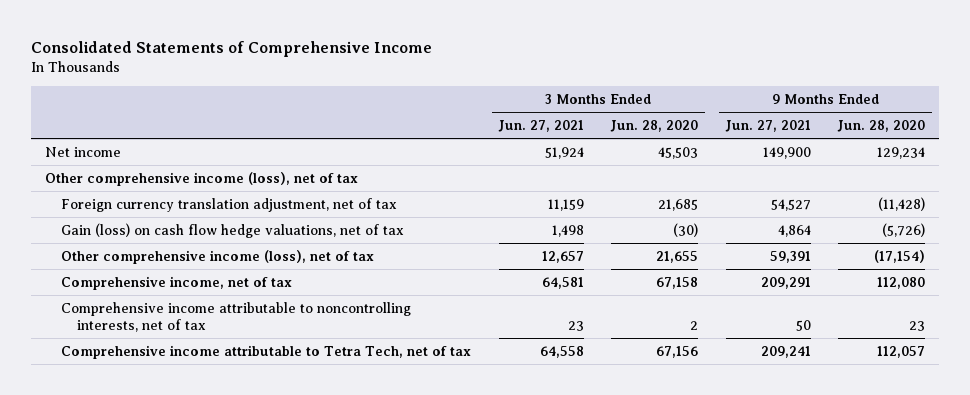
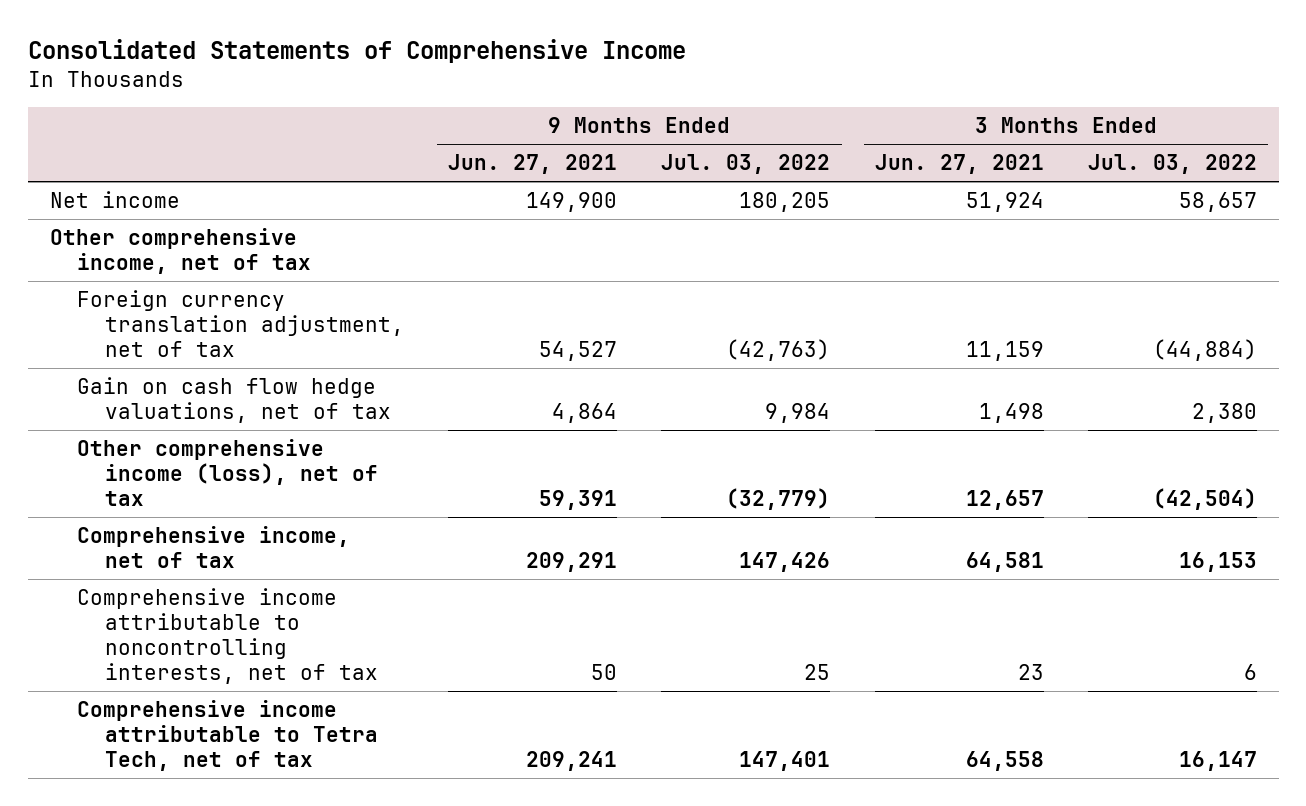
- | 3 Months Ended Jun. 27, 2021 | 3 Months Ended Jun. 28, 2020 | 9 Months Ended Jun. 27, 2021 | 9 Months Ended Jun. 28, 2020
+ | 9 Months Ended Jun. 27, 2021 | 9 Months Ended Jul. 03, 2022 | 3 Months Ended Jun. 27, 2021 | 3 Months Ended Jul. 03, 2022
- Other comprehensive income (loss), net of tax
+ Other comprehensive income, net of tax
- Gain (loss) on cash flow hedge valuations, net of tax | 1,498 | (30) | 4,864 | (5,726)
+ Gain on cash flow hedge valuations, net of tax | 4,864 | 9,984 | 1,498 | 2,380

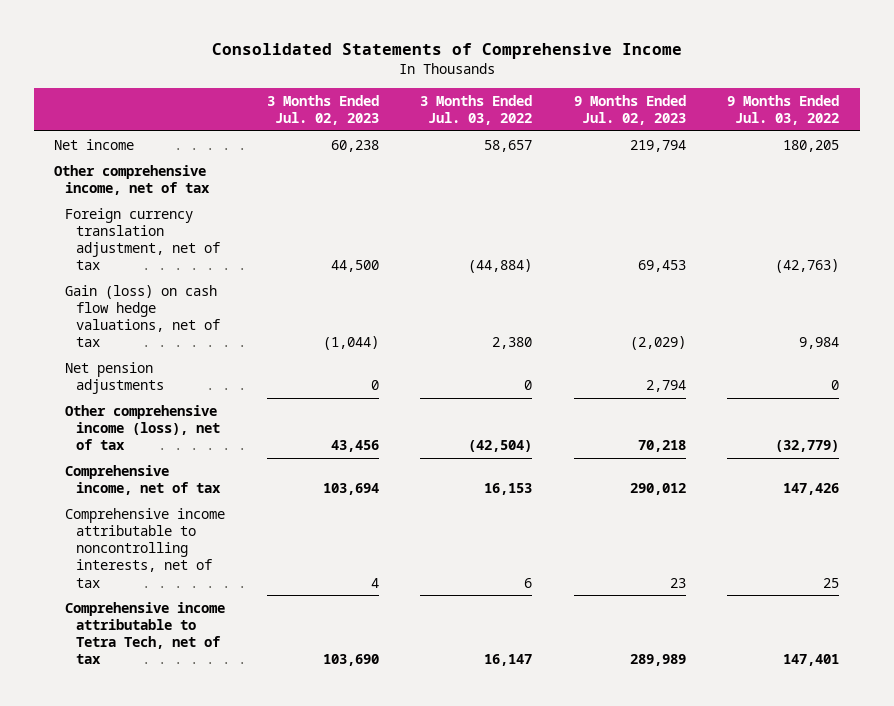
- | 9 Months Ended Jun. 27, 2021 | 9 Months Ended Jul. 03, 2022 | 3 Months Ended Jun. 27, 2021 | 3 Months Ended Jul. 03, 2022
+ | 3 Months Ended Jul. 02, 2023 | 3 Months Ended Jul. 03, 2022 | 9 Months Ended Jul. 02, 2023 | 9 Months Ended Jul. 03, 2022
- Gain on cash flow hedge valuations, net of tax | 4,864 | 9,984 | 1,498 | 2,380
+ Gain (loss) on cash flow hedge valuations, net of tax | (1,044) | 2,380 | (2,029) | 9,984
+ Net pension adjustments | 0 | 0 | 2,794 | 0

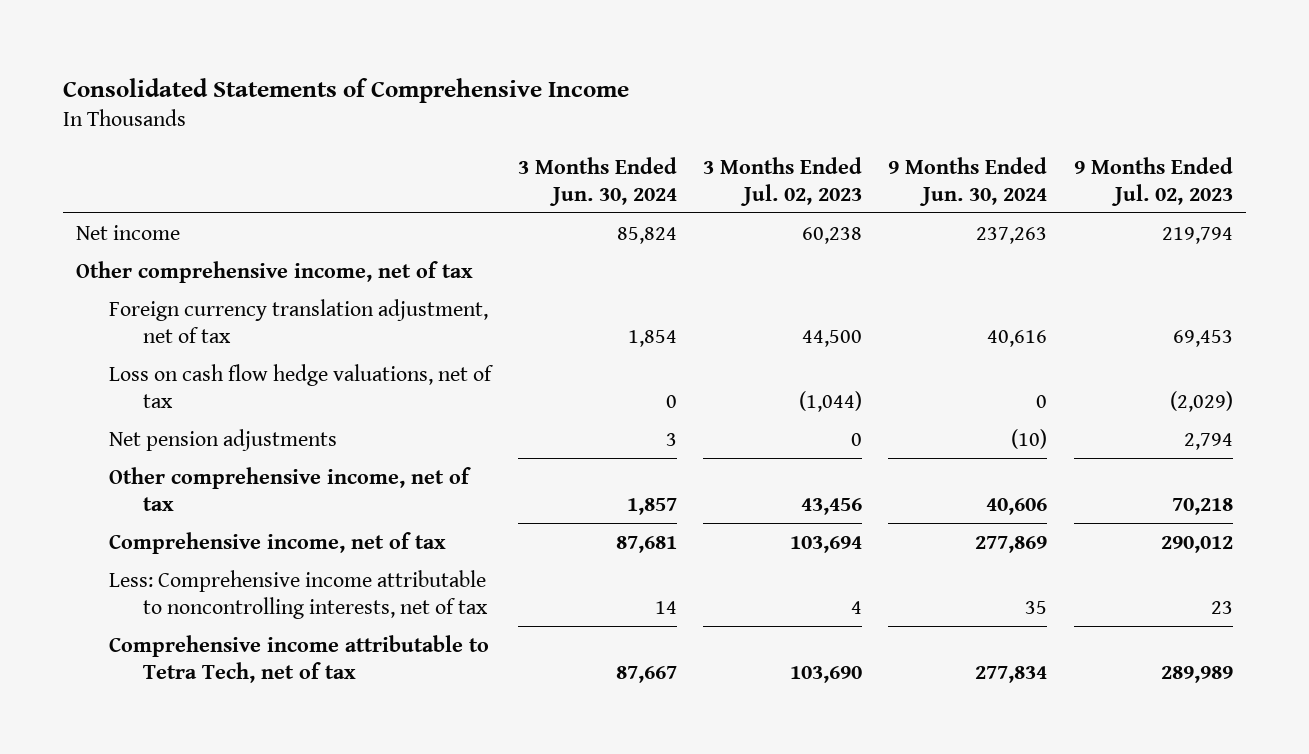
- | 3 Months Ended Jul. 02, 2023 | 3 Months Ended Jul. 03, 2022 | 9 Months Ended Jul. 02, 2023 | 9 Months Ended Jul. 03, 2022
+ | 3 Months Ended Jun. 30, 2024 | 3 Months Ended Jul. 02, 2023 | 9 Months Ended Jun. 30, 2024 | 9 Months Ended Jul. 02, 2023
- Gain (loss) on cash flow hedge valuations, net of tax | (1,044) | 2,380 | (2,029) | 9,984
+ Loss on cash flow hedge valuations, net of tax | 0 | (1,044) | 0 | (2,029)
- Other comprehensive income (loss), net of tax | 43,456 | (42,504) | 70,218 | (32,779)
+ Other comprehensive income, net of tax | 1,857 | 43,456 | 40,606 | 70,218
- Comprehensive income attributable to noncontrolling interests, net of tax | 4 | 6 | 23 | 25
+ Less: Comprehensive income attributable to noncontrolling interests, net of tax | 14 | 4 | 35 | 23

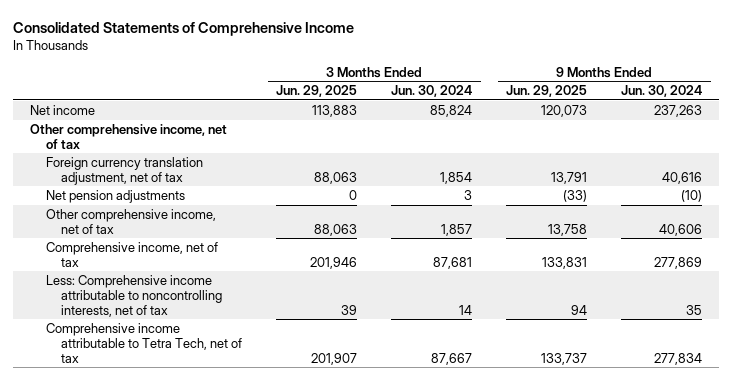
- | 3 Months Ended Jun. 30, 2024 | 3 Months Ended Jul. 02, 2023 | 9 Months Ended Jun. 30, 2024 | 9 Months Ended Jul. 02, 2023
+ | 3 Months Ended Jun. 29, 2025 | 3 Months Ended Jun. 30, 2024 | 9 Months Ended Jun. 29, 2025 | 9 Months Ended Jun. 30, 2024
- Loss on cash flow hedge valuations, net of tax | 0 | (1,044) | 0 | (2,029)

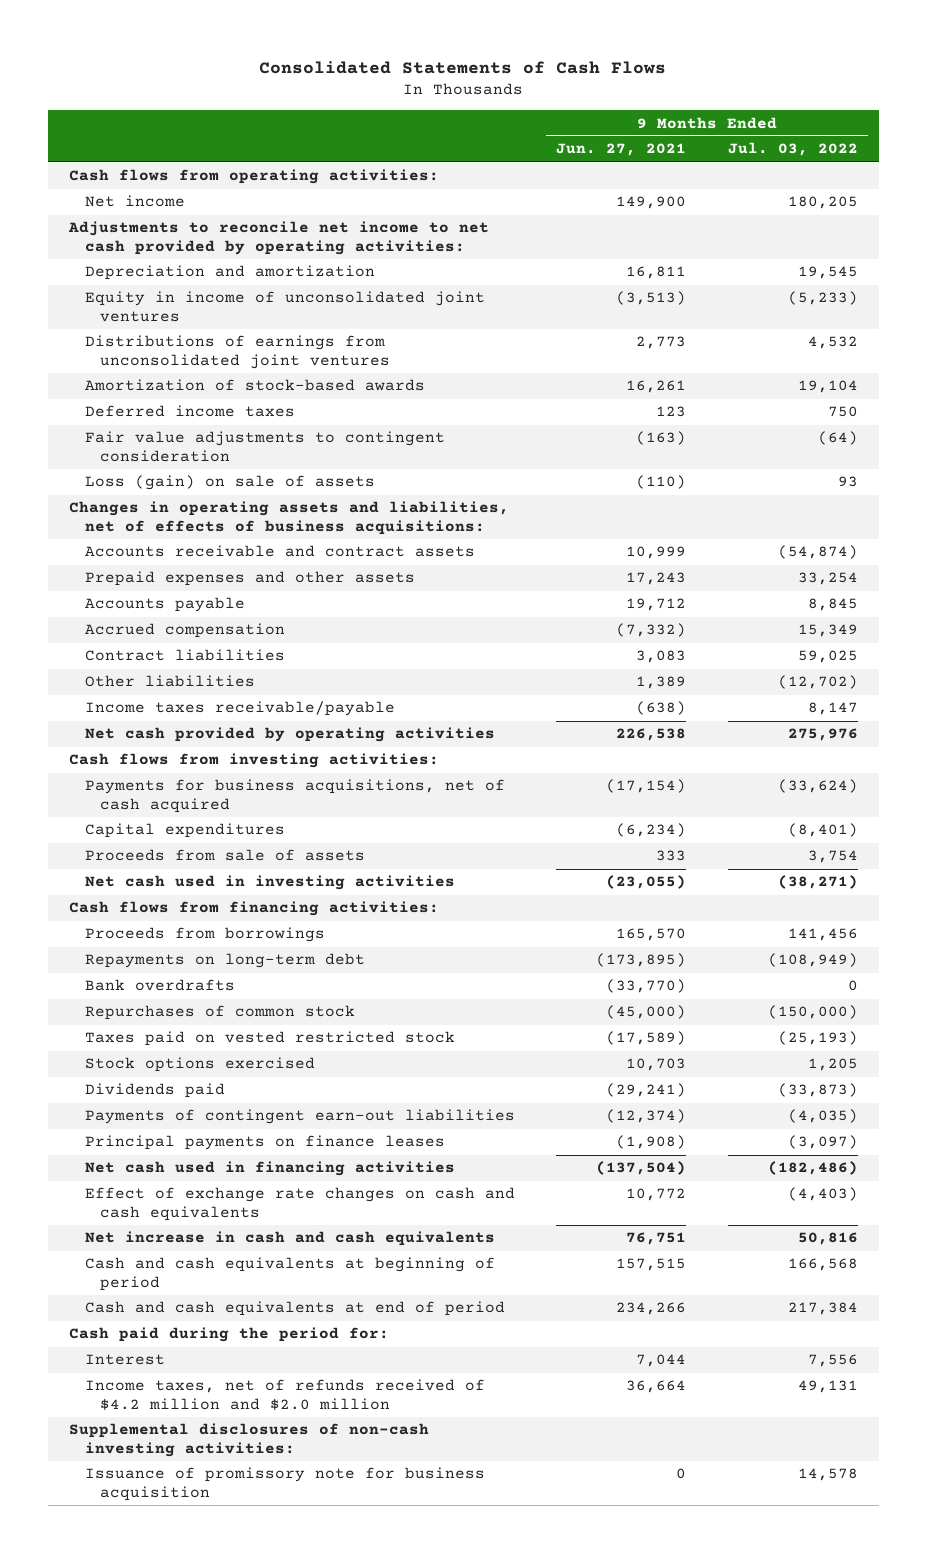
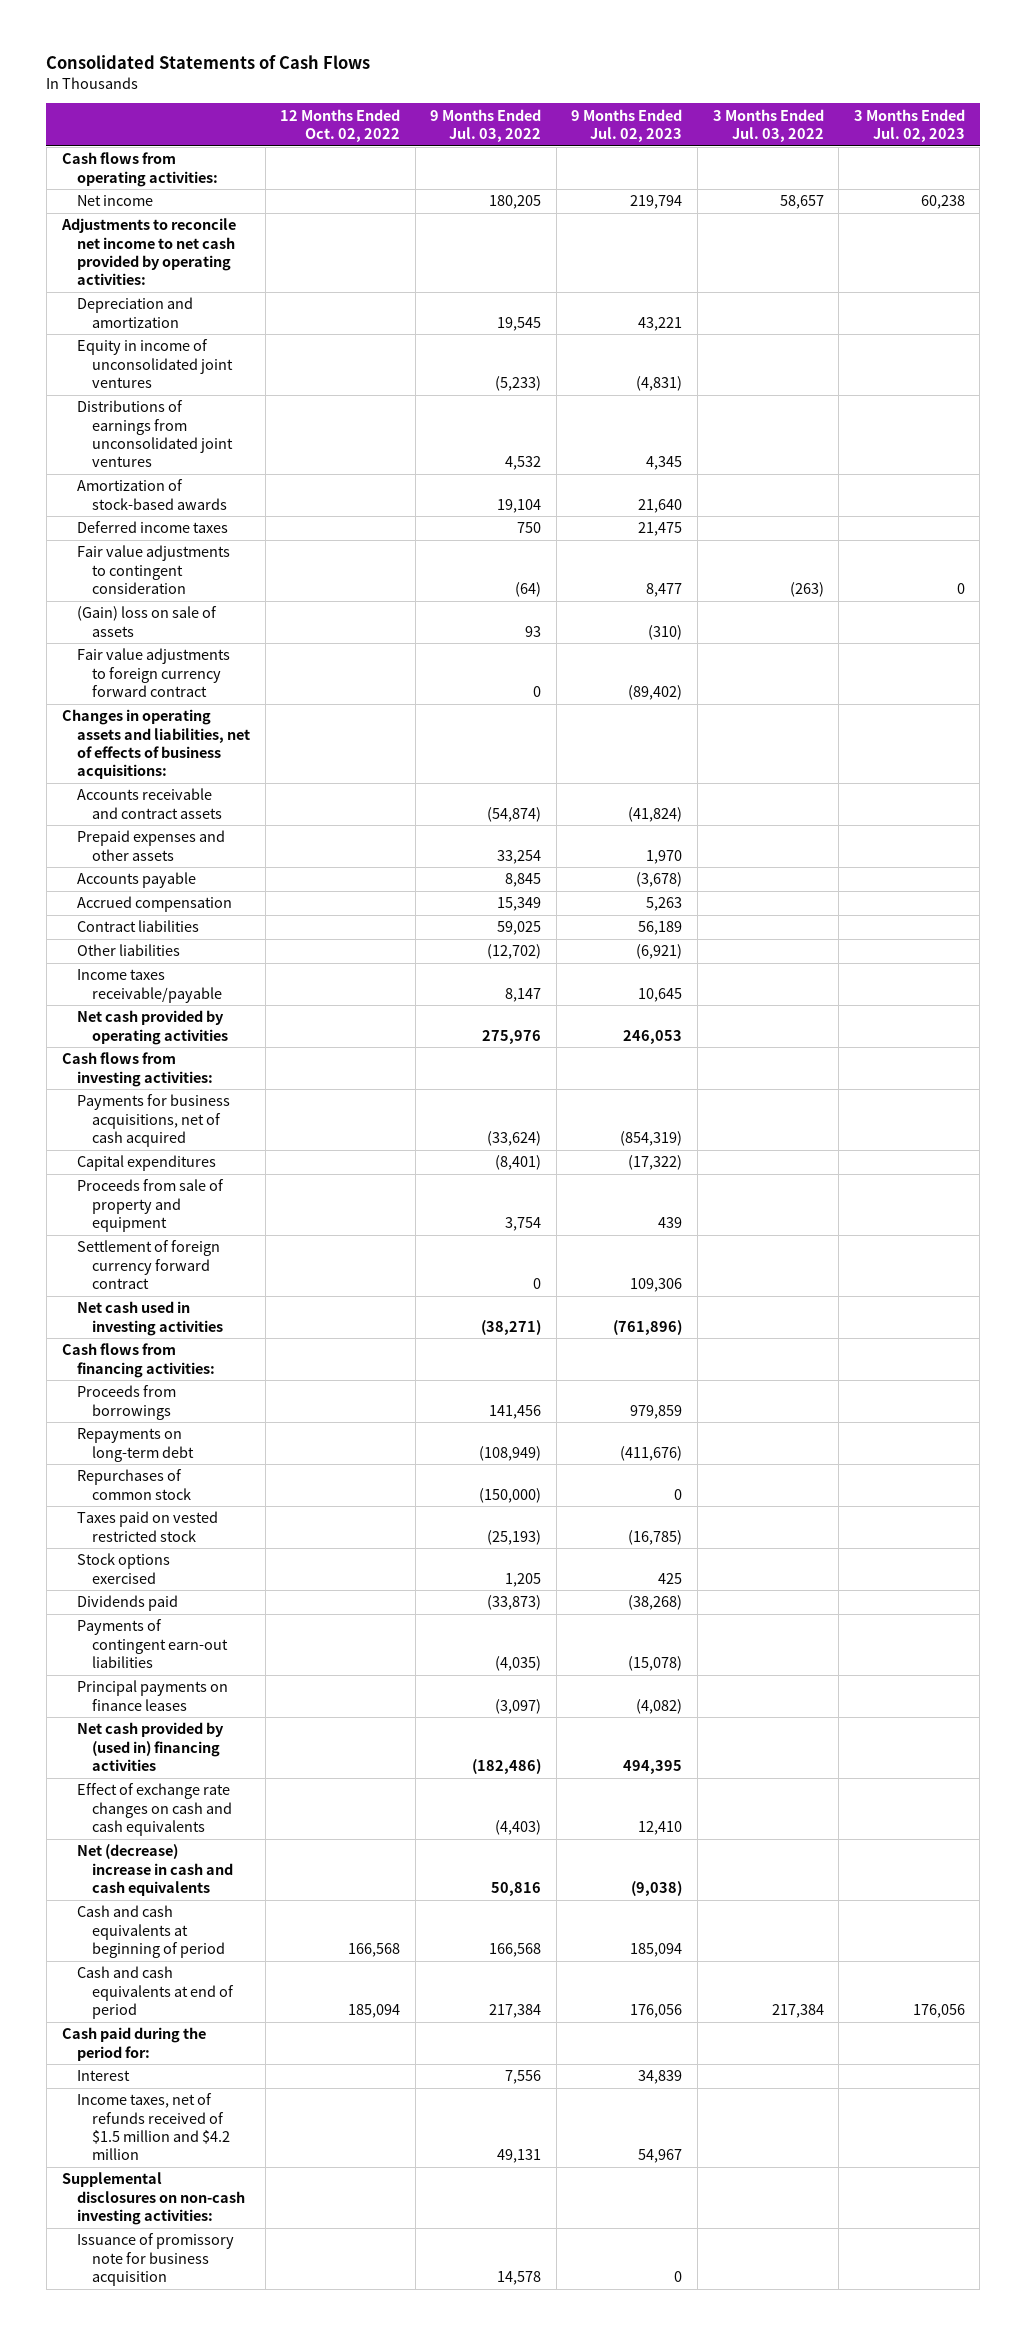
- | 9 Months Ended Jun. 27, 2021 | 9 Months Ended Jul. 03, 2022
+ | 12 Months Ended Oct. 02, 2022 | 9 Months Ended Jul. 03, 2022 | 9 Months Ended Jul. 02, 2023 | 3 Months Ended Jul. 03, 2022 | 3 Months Ended Jul. 02, 2023
- Loss (gain) on sale of assets | (110) | 93
+ (Gain) loss on sale of assets | | 93 | (310) | |
+ Fair value adjustments to foreign currency forward contract | | 0 | (89,402) | |
- Proceeds from sale of assets | 333 | 3,754
+ Proceeds from sale of property and equipment | | 3,754 | 439 | |
+ Settlement of foreign currency forward contract | | 0 | 109,306 | |
- Bank overdrafts | (33,770) | 0
- Net cash used in financing activities | (137,504) | (182,486)
+ Net cash provided by (used in) financing activities | | (182,486) | 494,395 | |
- Net increase in cash and cash equivalents | 76,751 | 50,816
+ Net (decrease) increase in cash and cash equivalents | | 50,816 | (9,038) | |
- Income taxes, net of refunds received of $4.2 million and $2.0 million | 36,664 | 49,131
- Supplemental disclosures of non-cash investing activities:
+ Income taxes, net of refunds received of $1.5 million and $4.2 million | | 49,131 | 54,967 | |
+ Supplemental disclosures on non-cash investing activities:

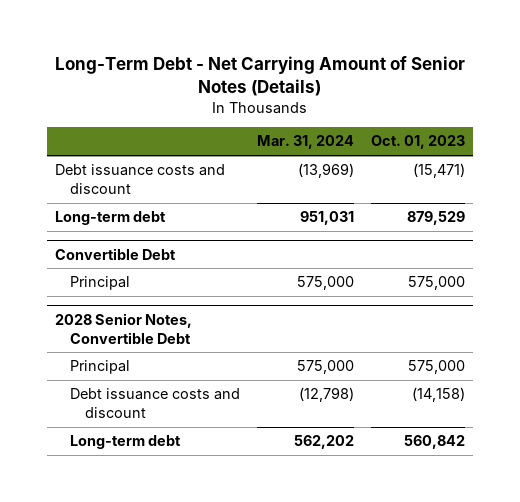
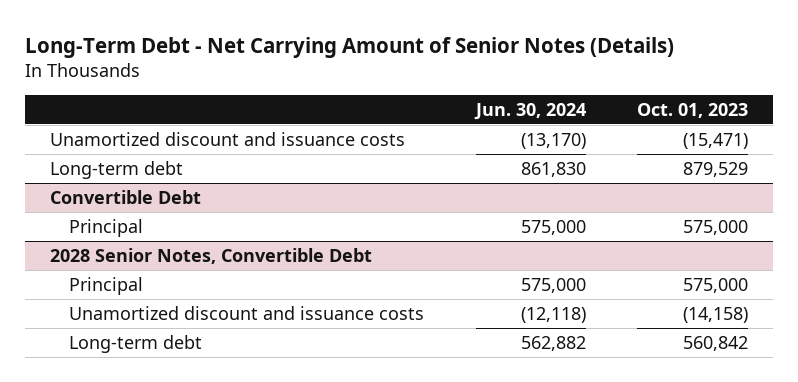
- | Mar. 31, 2024 | Oct. 01, 2023
+ | Jun. 30, 2024 | Oct. 01, 2023
- Debt issuance costs and discount | (13,969) | (15,471)
+ Unamortized discount and issuance costs | (13,170) | (15,471)
@ 2028 Senior Notes, Convertible Debt
- Debt issuance costs and discount | (12,798) | (14,158)
+ Unamortized discount and issuance costs | (12,118) | (14,158)

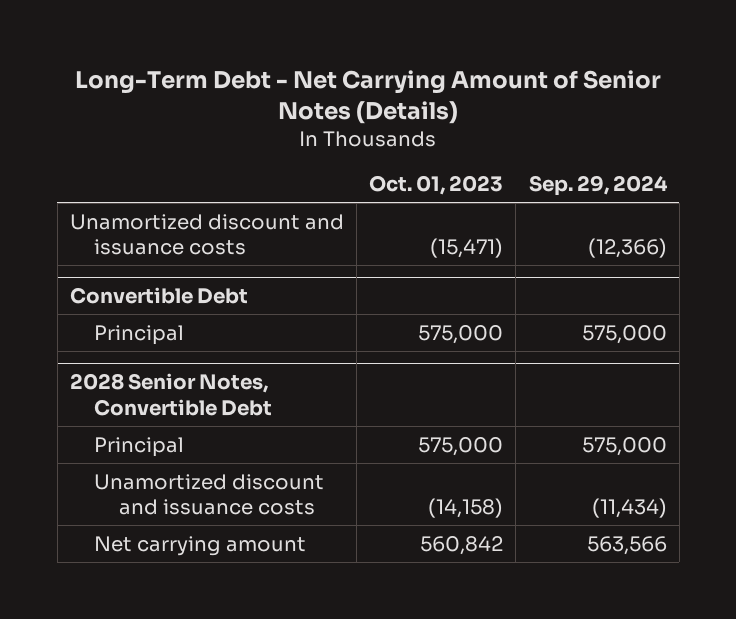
- | Jun. 30, 2024 | Oct. 01, 2023
+ | Oct. 01, 2023 | Sep. 29, 2024
- Long-term debt | 861,830 | 879,529
@ 2028 Senior Notes, Convertible Debt
- Long-term debt | 562,882 | 560,842
+ Net carrying amount | 560,842 | 563,566

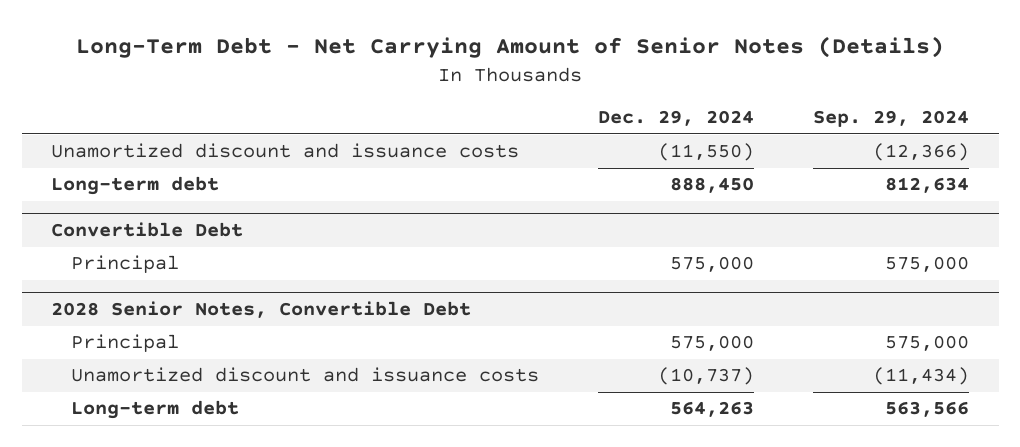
- | Oct. 01, 2023 | Sep. 29, 2024
+ | Dec. 29, 2024 | Sep. 29, 2024
+ Long-term debt | 888,450 | 812,634
@ 2028 Senior Notes, Convertible Debt
- Net carrying amount | 560,842 | 563,566
+ Long-term debt | 564,263 | 563,566

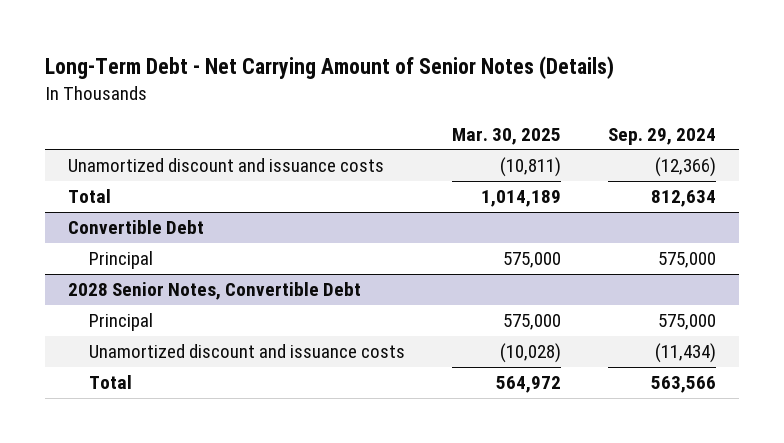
- | Dec. 29, 2024 | Sep. 29, 2024
+ | Mar. 30, 2025 | Sep. 29, 2024
- Long-term debt | 888,450 | 812,634
+ Total | 1,014,189 | 812,634
@ 2028 Senior Notes, Convertible Debt
- Long-term debt | 564,263 | 563,566
+ Total | 564,972 | 563,566

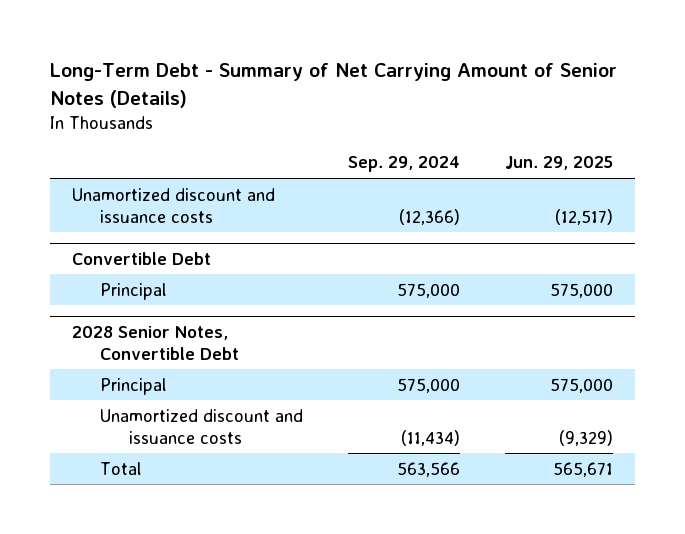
- Long-Term Debt - Net Carrying Amount of Senior Notes (Details)
+ Long-Term Debt - Summary of Net Carrying Amount of Senior Notes (Details)
- | Mar. 30, 2025 | Sep. 29, 2024
+ | Sep. 29, 2024 | Jun. 29, 2025
- Total | 1,014,189 | 812,634

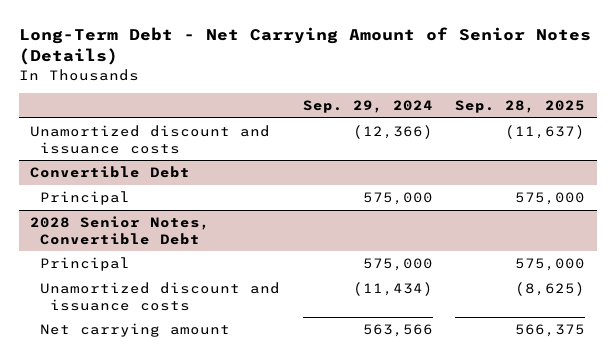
- Long-Term Debt - Summary of Net Carrying Amount of Senior Notes (Details)
+ Long-Term Debt - Net Carrying Amount of Senior Notes (Details)
- | Sep. 29, 2024 | Jun. 29, 2025
+ | Sep. 29, 2024 | Sep. 28, 2025
@ 2028 Senior Notes, Convertible Debt
- Total | 563,566 | 565,671
+ Net carrying amount | 563,566 | 566,375

